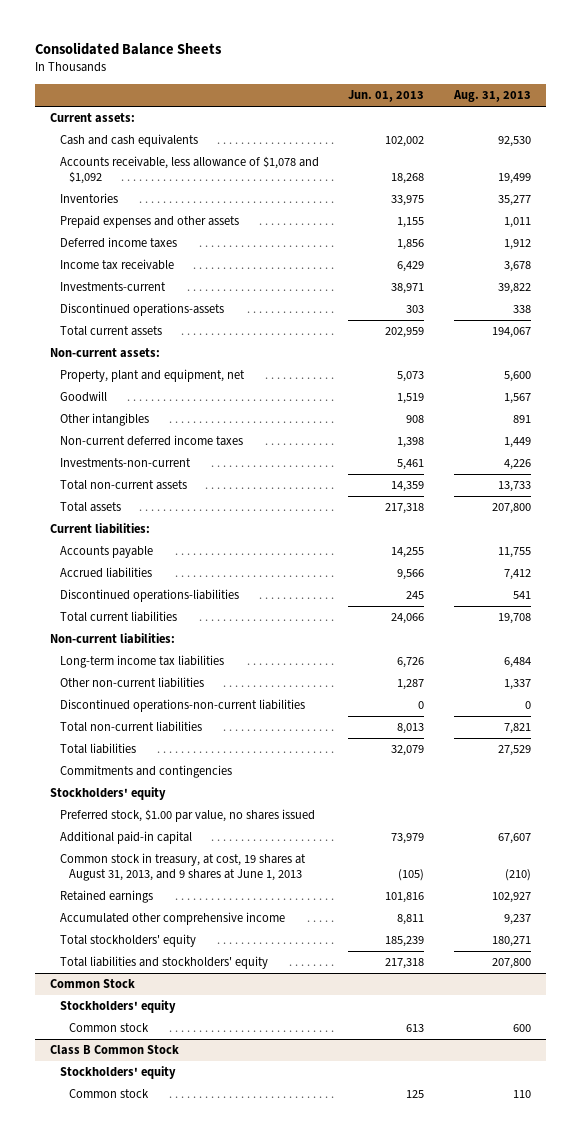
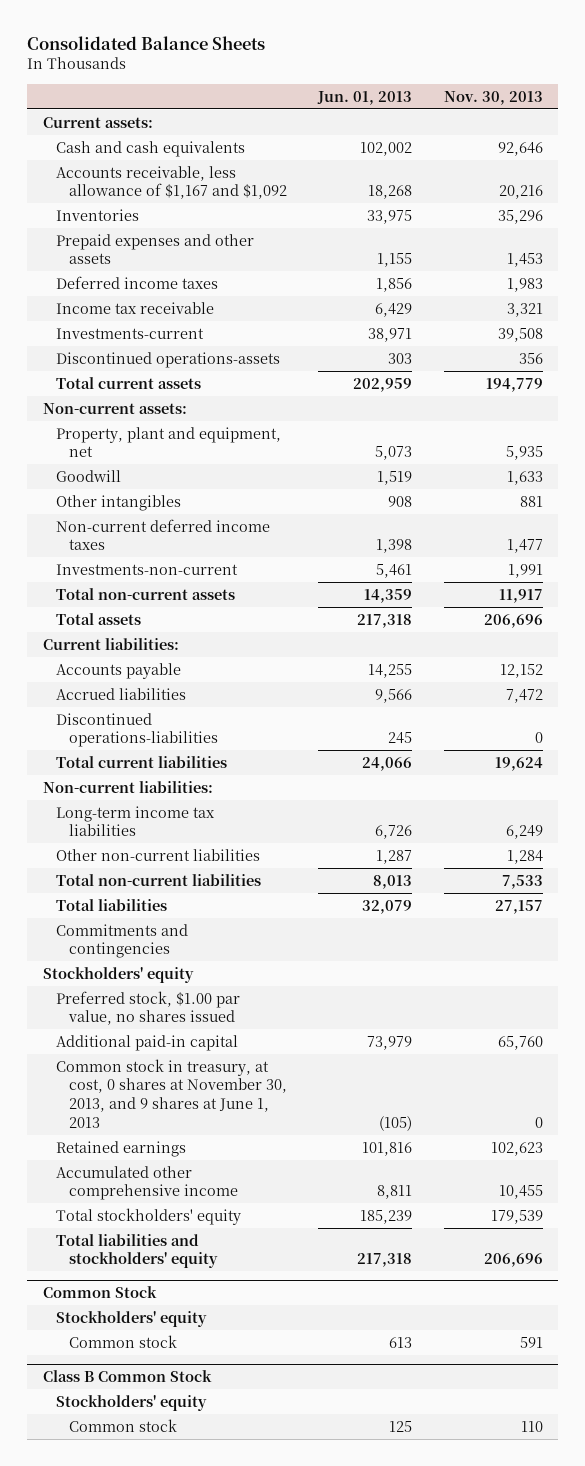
- | Jun. 01, 2013 | Aug. 31, 2013
+ | Jun. 01, 2013 | Nov. 30, 2013
- Accounts receivable, less allowance of $1,078 and $1,092 | 18,268 | 19,499
+ Accounts receivable, less allowance of $1,167 and $1,092 | 18,268 | 20,216
- Discontinued operations-non-current liabilities | 0 | 0
- Common stock in treasury, at cost, 19 shares at August 31, 2013, and 9 shares at June 1, 2013 | (105) | (210)
+ Common stock in treasury, at cost, 0 shares at November 30, 2013, and 9 shares at June 1, 2013 | (105) | 0

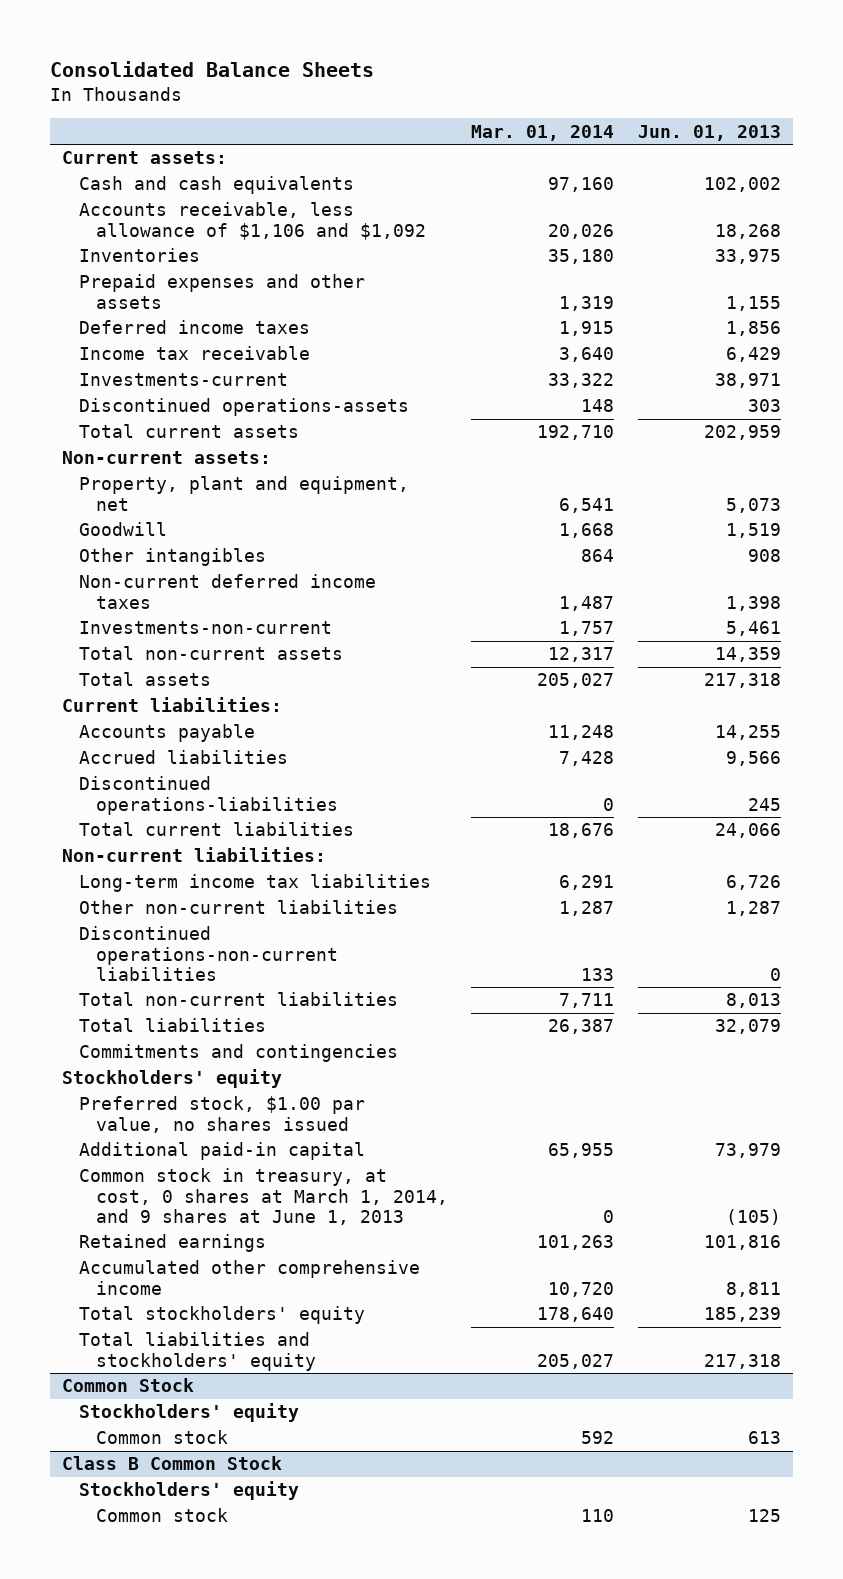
- | Jun. 01, 2013 | Nov. 30, 2013
+ | Mar. 01, 2014 | Jun. 01, 2013
- Accounts receivable, less allowance of $1,167 and $1,092 | 18,268 | 20,216
+ Accounts receivable, less allowance of $1,106 and $1,092 | 20,026 | 18,268
+ Discontinued operations-non-current liabilities | 133 | 0
- Common stock in treasury, at cost, 0 shares at November 30, 2013, and 9 shares at June 1, 2013 | (105) | 0
+ Common stock in treasury, at cost, 0 shares at March 1, 2014, and 9 shares at June 1, 2013 | 0 | (105)

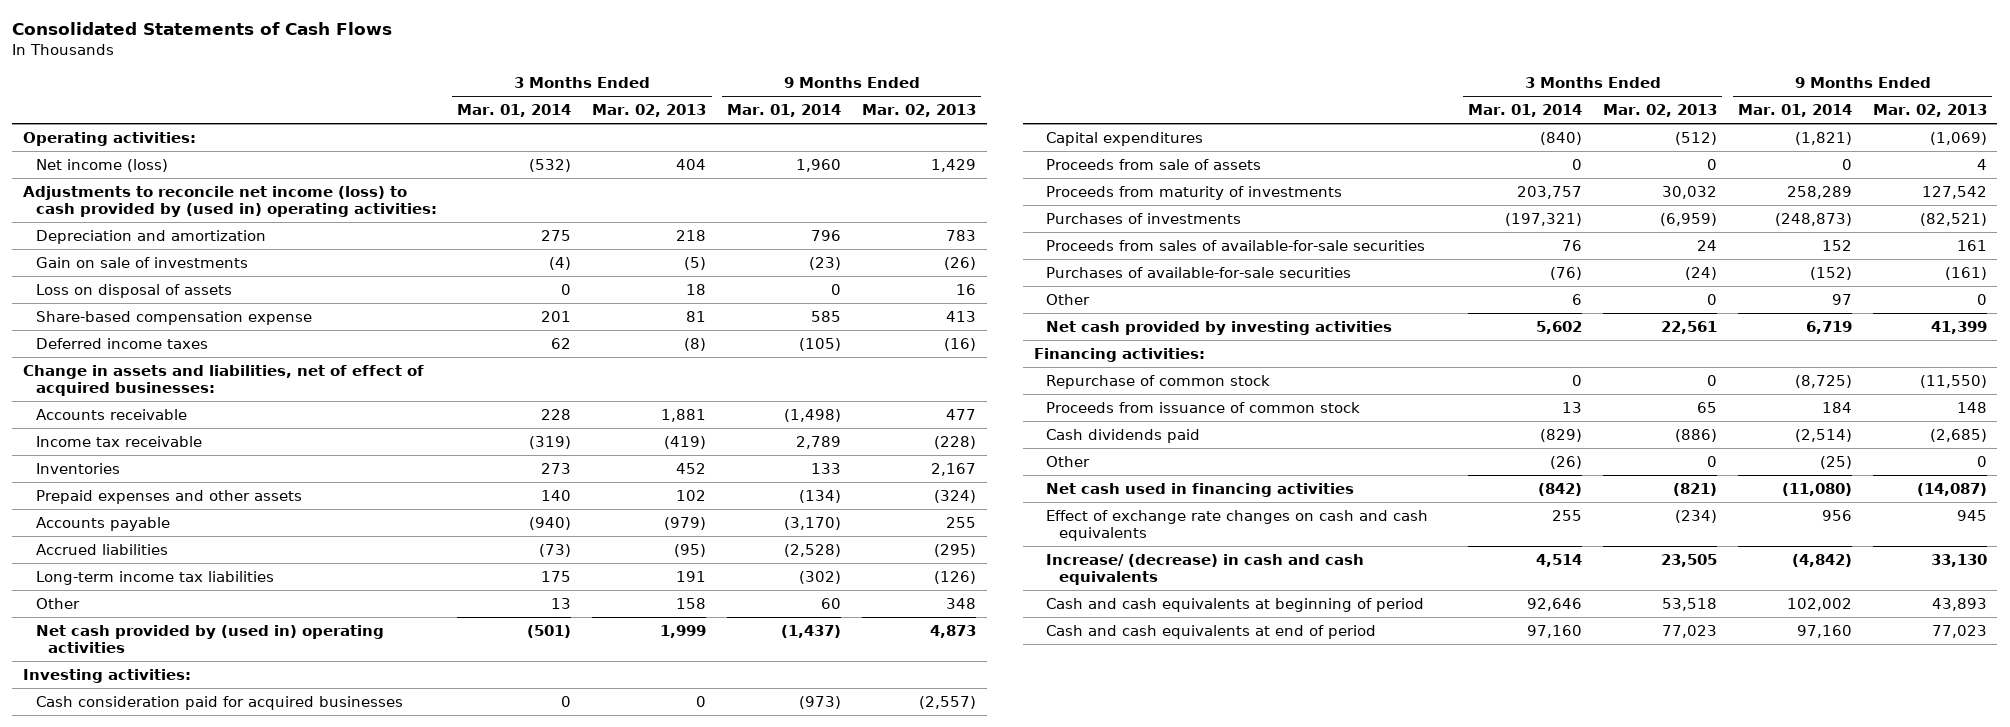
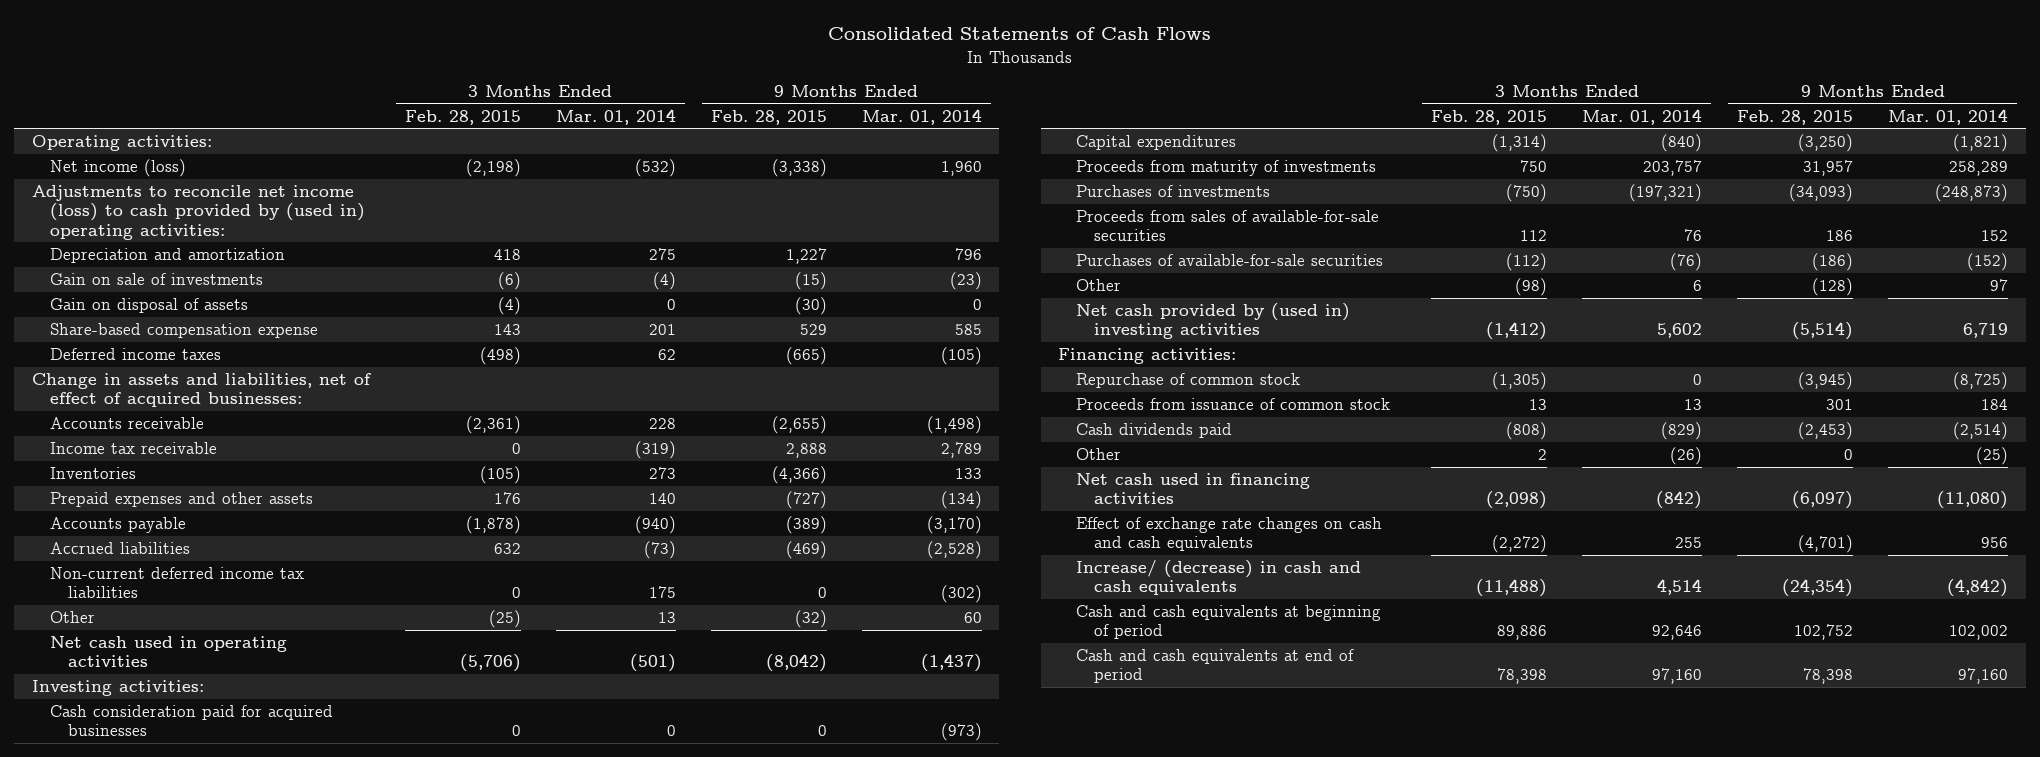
- | 3 Months Ended Mar. 01, 2014 | 3 Months Ended Mar. 02, 2013 | 9 Months Ended Mar. 01, 2014 | 9 Months Ended Mar. 02, 2013
+ | 3 Months Ended Feb. 28, 2015 | 3 Months Ended Mar. 01, 2014 | 9 Months Ended Feb. 28, 2015 | 9 Months Ended Mar. 01, 2014
- Loss on disposal of assets | 0 | 18 | 0 | 16
+ Gain on disposal of assets | (4) | 0 | (30) | 0
- Long-term income tax liabilities | 175 | 191 | (302) | (126)
+ Non-current deferred income tax liabilities | 0 | 175 | 0 | (302)
- Net cash provided by (used in) operating activities | (501) | 1,999 | (1,437) | 4,873
+ Net cash used in operating activities | (5,706) | (501) | (8,042) | (1,437)
- Proceeds from sale of assets | 0 | 0 | 0 | 4
- Net cash provided by investing activities | 5,602 | 22,561 | 6,719 | 41,399
+ Net cash provided by (used in) investing activities | (1,412) | 5,602 | (5,514) | 6,719

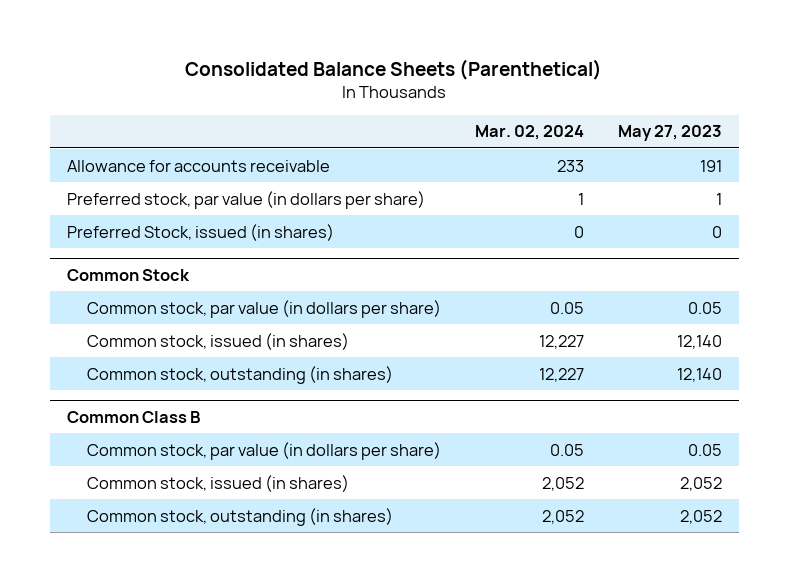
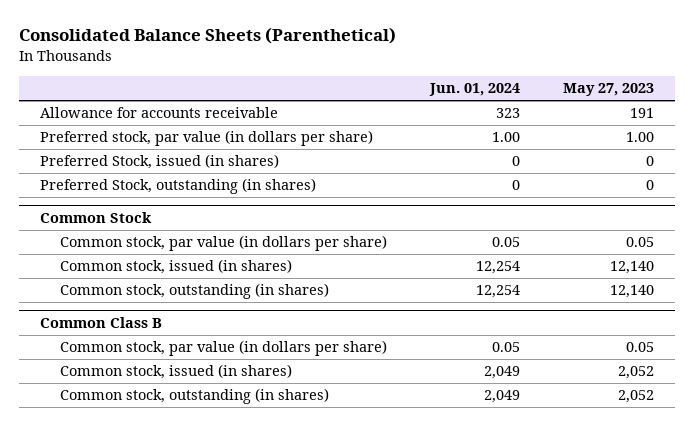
- | Mar. 02, 2024 | May 27, 2023
+ | Jun. 01, 2024 | May 27, 2023
- Preferred stock, par value (in dollars per share) | 1 | 1
+ Preferred stock, par value (in dollars per share) | 1.00 | 1.00
+ Preferred Stock, outstanding (in shares) | 0 | 0

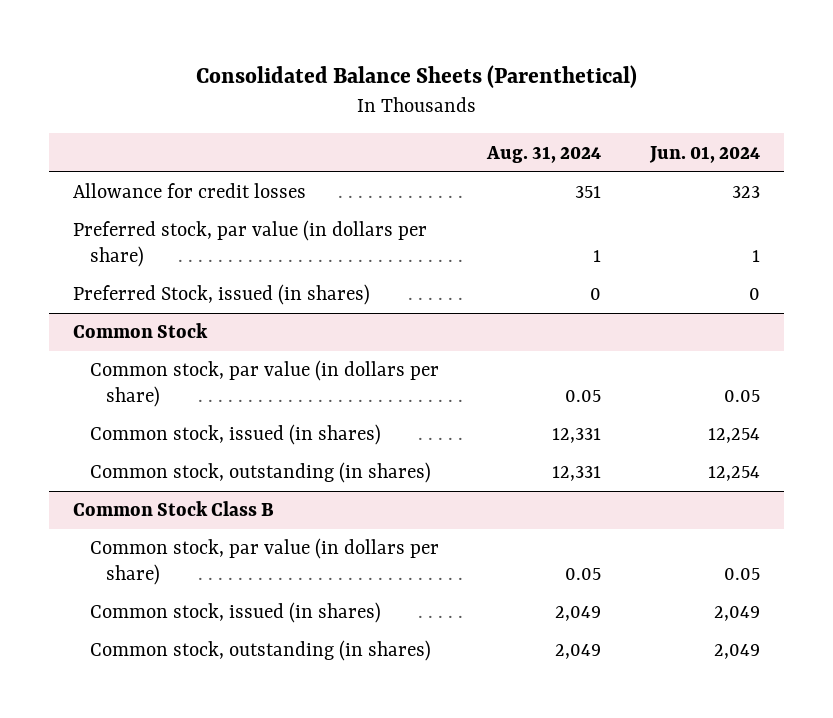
- | Jun. 01, 2024 | May 27, 2023
+ | Aug. 31, 2024 | Jun. 01, 2024
- Allowance for accounts receivable | 323 | 191
- Preferred stock, par value (in dollars per share) | 1.00 | 1.00
+ Allowance for credit losses | 351 | 323
+ Preferred stock, par value (in dollars per share) | 1 | 1
- Preferred Stock, outstanding (in shares) | 0 | 0
- Common Class B
+ Common Stock Class B

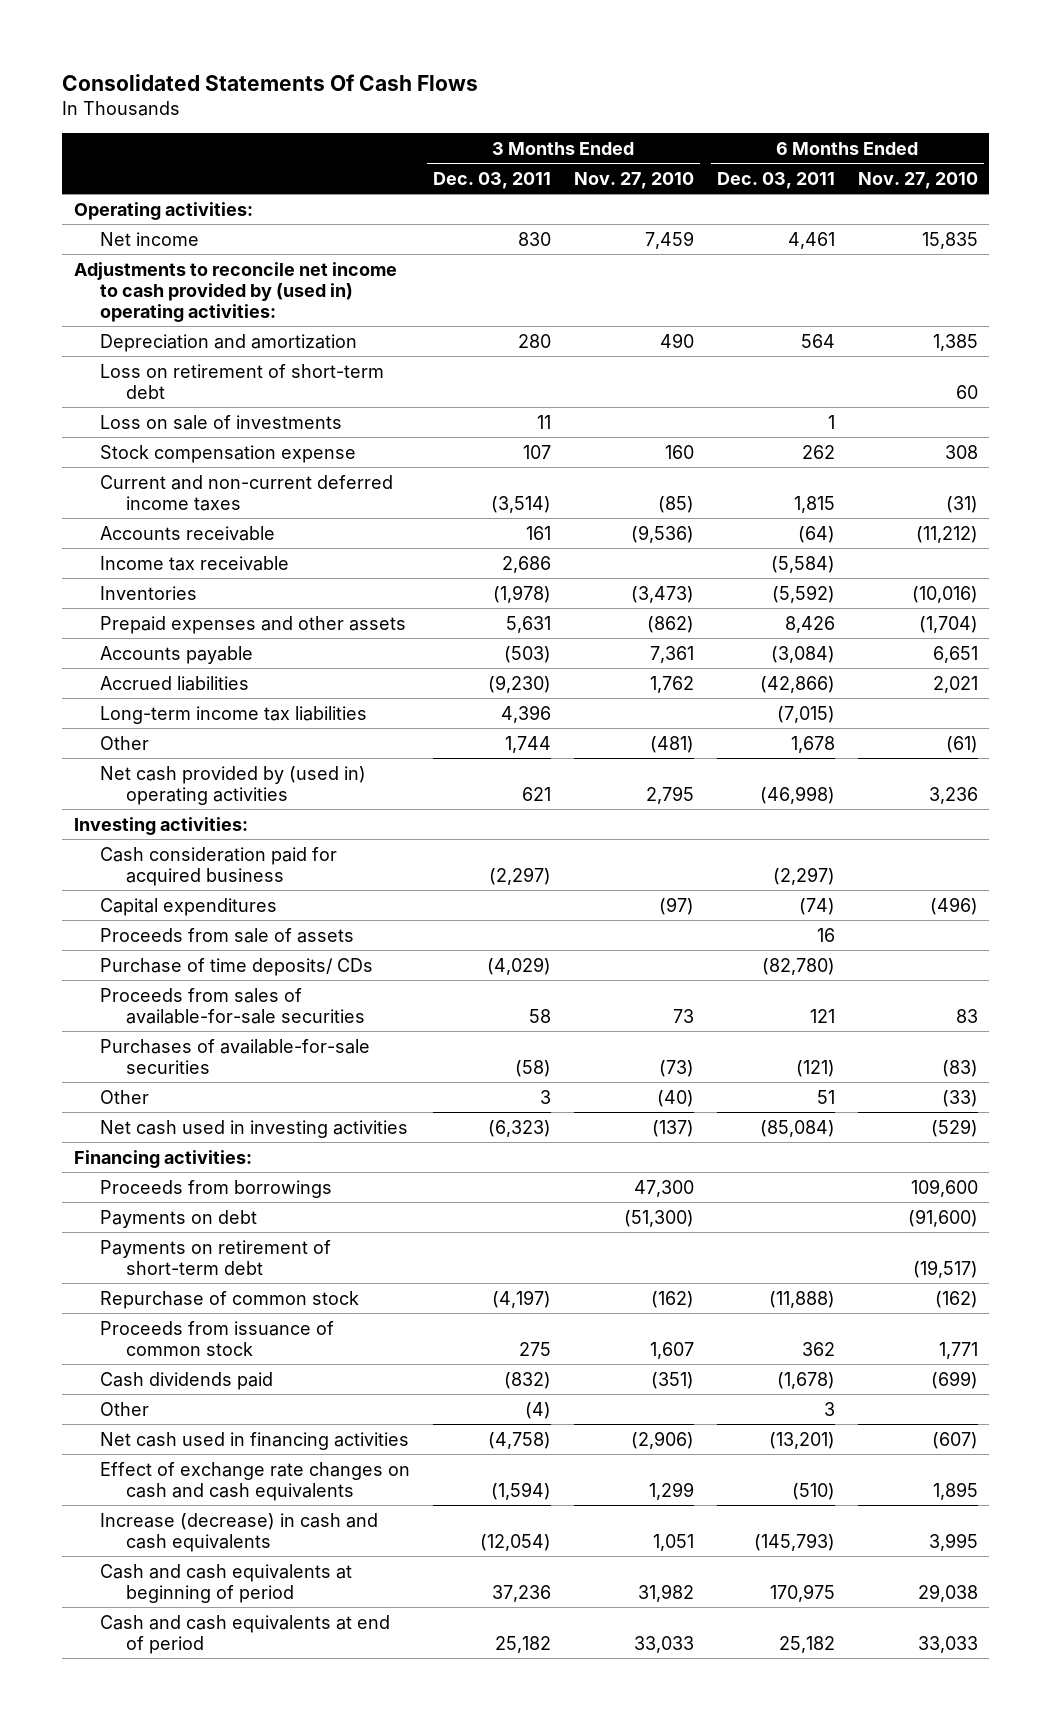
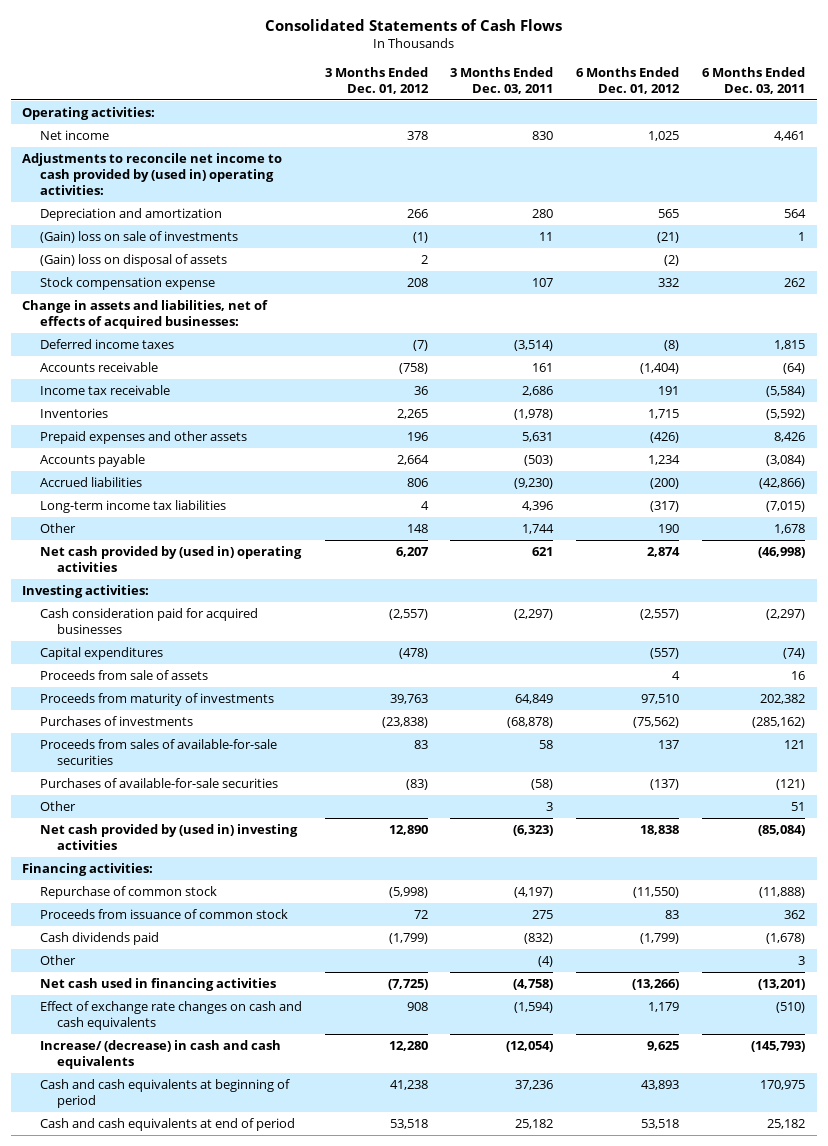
- Consolidated Statements Of Cash Flows
+ Consolidated Statements of Cash Flows
- | 3 Months Ended Dec. 03, 2011 | 3 Months Ended Nov. 27, 2010 | 6 Months Ended Dec. 03, 2011 | 6 Months Ended Nov. 27, 2010
+ | 3 Months Ended Dec. 01, 2012 | 3 Months Ended Dec. 03, 2011 | 6 Months Ended Dec. 01, 2012 | 6 Months Ended Dec. 03, 2011
- Loss on retirement of short-term debt | | | | 60
- Loss on sale of investments | 11 | | 1 |
+ (Gain) loss on sale of investments | (1) | 11 | (21) | 1
+ (Gain) loss on disposal of assets | 2 | | (2) |
- Current and non-current deferred income taxes | (3,514) | (85) | 1,815 | (31)
+ Change in assets and liabilities, net of effects of acquired businesses:
+ Deferred income taxes | (7) | (3,514) | (8) | 1,815
- Cash consideration paid for acquired business | (2,297) | | (2,297) |
+ Cash consideration paid for acquired businesses | (2,557) | (2,297) | (2,557) | (2,297)
- Purchase of time deposits/ CDs | (4,029) | | (82,780) |
+ Proceeds from maturity of investments | 39,763 | 64,849 | 97,510 | 202,382
+ Purchases of investments | (23,838) | (68,878) | (75,562) | (285,162)
- Net cash used in investing activities | (6,323) | (137) | (85,084) | (529)
+ Net cash provided by (used in) investing activities | 12,890 | (6,323) | 18,838 | (85,084)
- Proceeds from borrowings | | 47,300 | | 109,600
- Payments on debt | | (51,300) | | (91,600)
- Payments on retirement of short-term debt | | | | (19,517)
- Increase (decrease) in cash and cash equivalents | (12,054) | 1,051 | (145,793) | 3,995
+ Increase/ (decrease) in cash and cash equivalents | 12,280 | (12,054) | 9,625 | (145,793)

